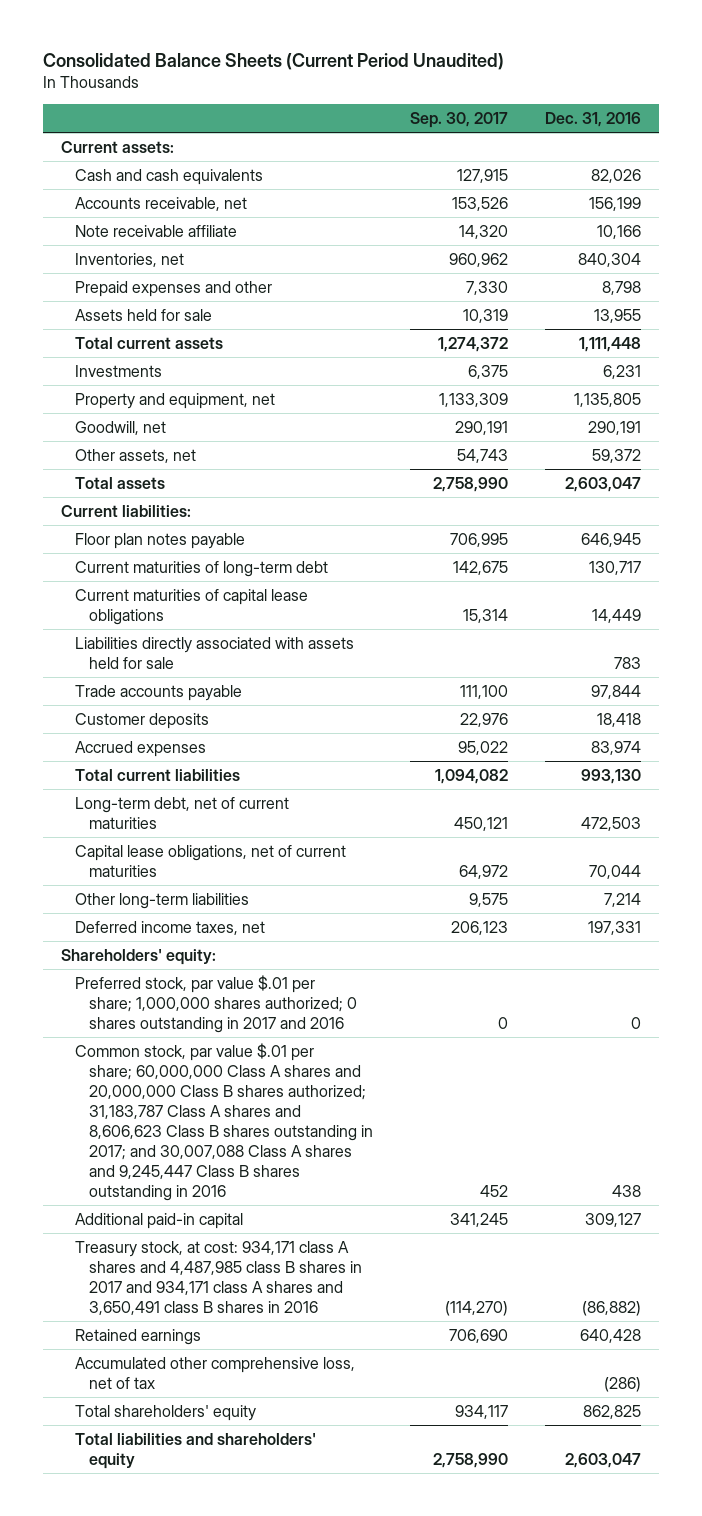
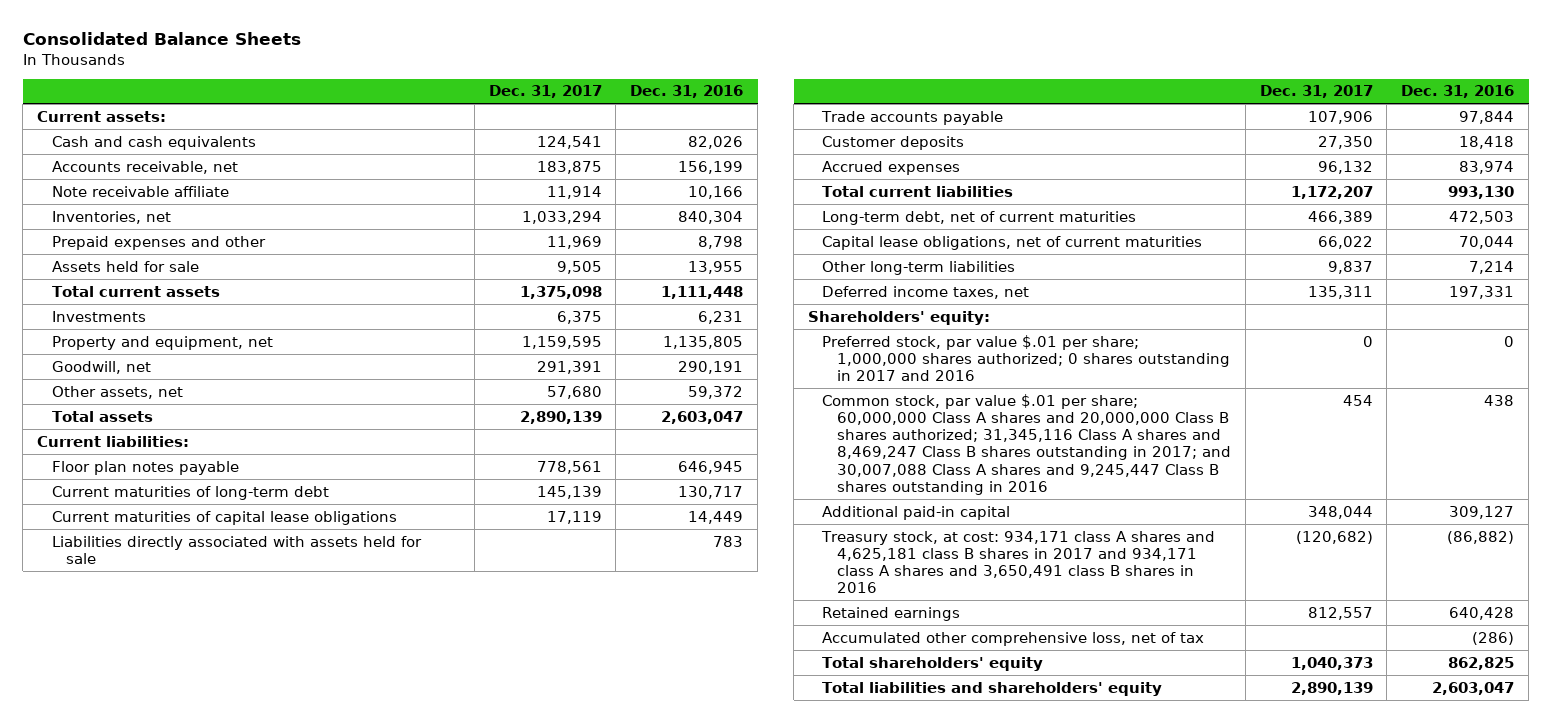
- Consolidated Balance Sheets (Current Period Unaudited)
+ Consolidated Balance Sheets
- | Sep. 30, 2017 | Dec. 31, 2016
+ | Dec. 31, 2017 | Dec. 31, 2016
- Common stock, par value $.01 per share; 60,000,000 Class A shares and 20,000,000 Class B shares authorized; 31,183,787 Class A shares and 8,606,623 Class B shares outstanding in 2017; and 30,007,088 Class A shares and 9,245,447 Class B shares outstanding in 2016 | 452 | 438
+ Common stock, par value $.01 per share; 60,000,000 Class A shares and 20,000,000 Class B shares authorized; 31,345,116 Class A shares and 8,469,247 Class B shares outstanding in 2017; and 30,007,088 Class A shares and 9,245,447 Class B shares outstanding in 2016 | 454 | 438
- Treasury stock, at cost: 934,171 class A shares and 4,487,985 class B shares in 2017 and 934,171 class A shares and 3,650,491 class B shares in 2016 | (114,270) | (86,882)
+ Treasury stock, at cost: 934,171 class A shares and 4,625,181 class B shares in 2017 and 934,171 class A shares and 3,650,491 class B shares in 2016 | (120,682) | (86,882)

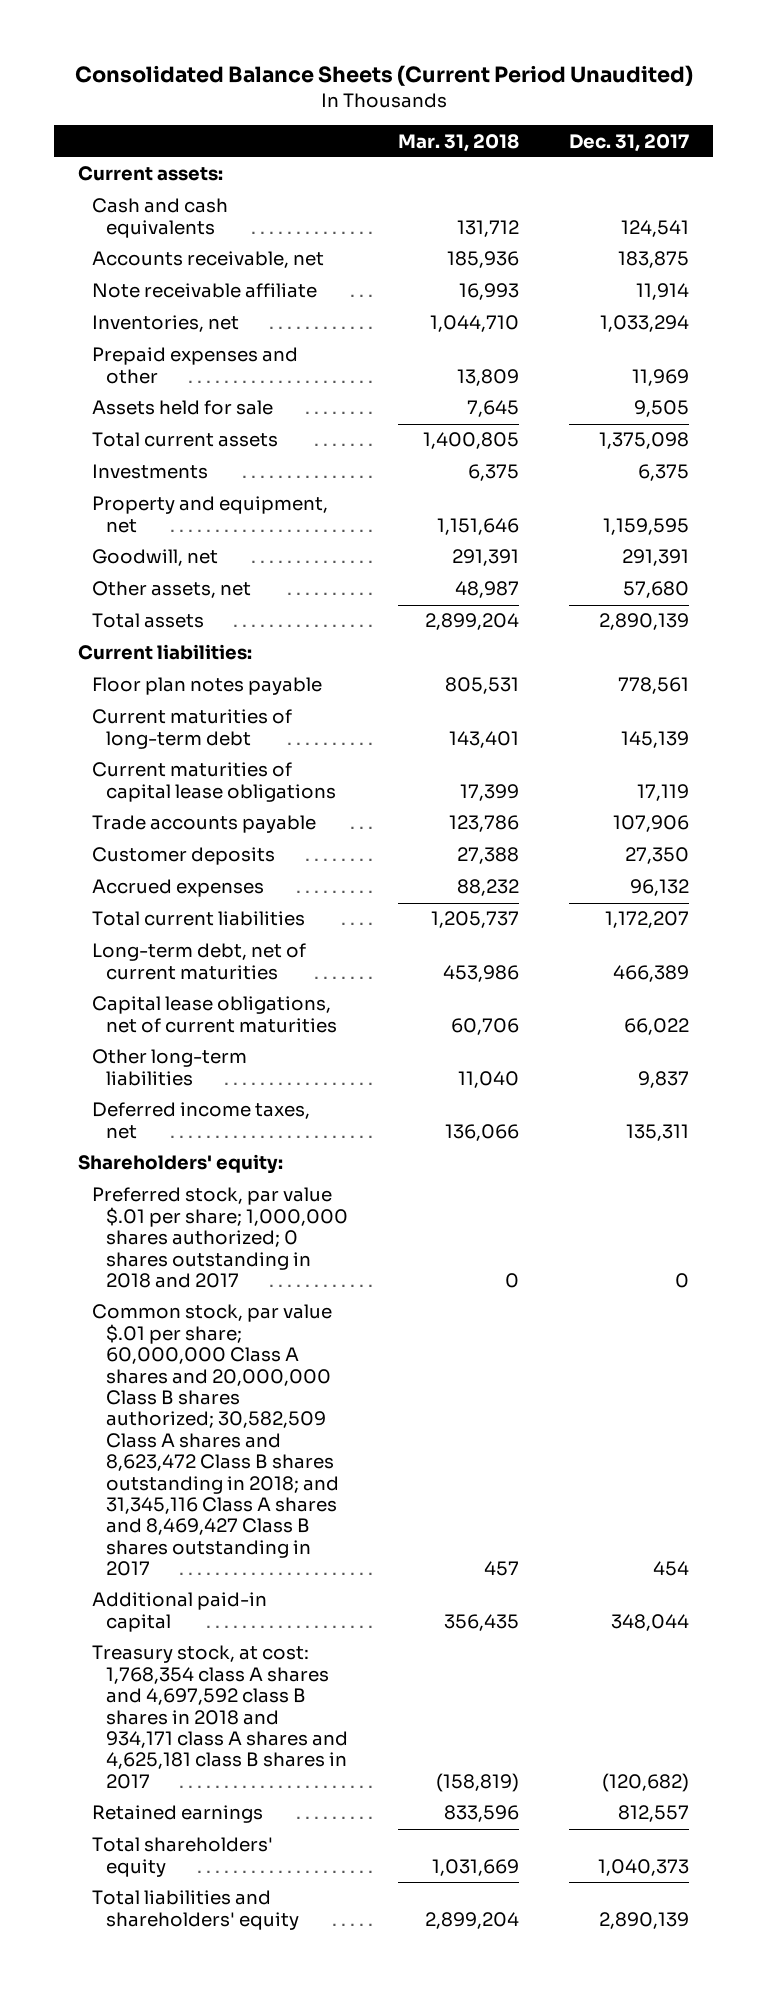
- Consolidated Balance Sheets
+ Consolidated Balance Sheets (Current Period Unaudited)
- | Dec. 31, 2017 | Dec. 31, 2016
+ | Mar. 31, 2018 | Dec. 31, 2017
- Liabilities directly associated with assets held for sale | | 783
- Preferred stock, par value $.01 per share; 1,000,000 shares authorized; 0 shares outstanding in 2017 and 2016 | 0 | 0
- Common stock, par value $.01 per share; 60,000,000 Class A shares and 20,000,000 Class B shares authorized; 31,345,116 Class A shares and 8,469,247 Class B shares outstanding in 2017; and 30,007,088 Class A shares and 9,245,447 Class B shares outstanding in 2016 | 454 | 438
+ Preferred stock, par value $.01 per share; 1,000,000 shares authorized; 0 shares outstanding in 2018 and 2017 | 0 | 0
+ Common stock, par value $.01 per share; 60,000,000 Class A shares and 20,000,000 Class B shares authorized; 30,582,509 Class A shares and 8,623,472 Class B shares outstanding in 2018; and 31,345,116 Class A shares and 8,469,427 Class B shares outstanding in 2017 | 457 | 454
- Treasury stock, at cost: 934,171 class A shares and 4,625,181 class B shares in 2017 and 934,171 class A shares and 3,650,491 class B shares in 2016 | (120,682) | (86,882)
+ Treasury stock, at cost: 1,768,354 class A shares and 4,697,592 class B shares in 2018 and 934,171 class A shares and 4,625,181 class B shares in 2017 | (158,819) | (120,682)
- Accumulated other comprehensive loss, net of tax | | (286)

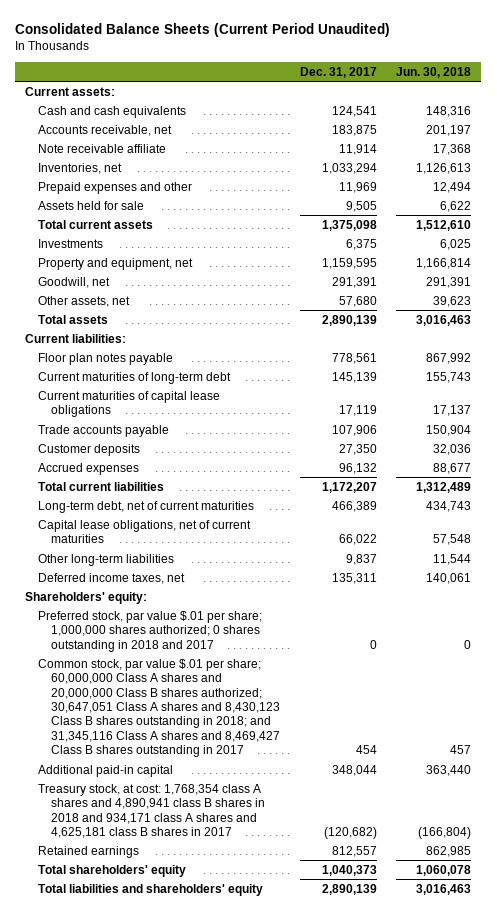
- | Mar. 31, 2018 | Dec. 31, 2017
+ | Dec. 31, 2017 | Jun. 30, 2018
- Common stock, par value $.01 per share; 60,000,000 Class A shares and 20,000,000 Class B shares authorized; 30,582,509 Class A shares and 8,623,472 Class B shares outstanding in 2018; and 31,345,116 Class A shares and 8,469,427 Class B shares outstanding in 2017 | 457 | 454
+ Common stock, par value $.01 per share; 60,000,000 Class A shares and 20,000,000 Class B shares authorized; 30,647,051 Class A shares and 8,430,123 Class B shares outstanding in 2018; and 31,345,116 Class A shares and 8,469,427 Class B shares outstanding in 2017 | 454 | 457
- Treasury stock, at cost: 1,768,354 class A shares and 4,697,592 class B shares in 2018 and 934,171 class A shares and 4,625,181 class B shares in 2017 | (158,819) | (120,682)
+ Treasury stock, at cost: 1,768,354 class A shares and 4,890,941 class B shares in 2018 and 934,171 class A shares and 4,625,181 class B shares in 2017 | (120,682) | (166,804)

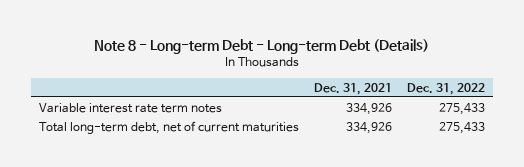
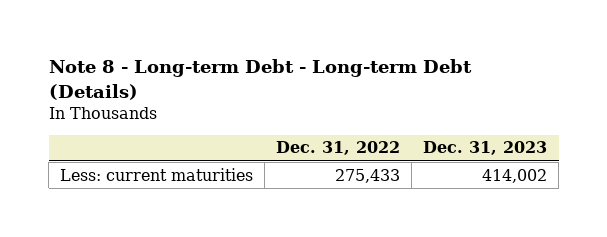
- | Dec. 31, 2021 | Dec. 31, 2022
+ | Dec. 31, 2022 | Dec. 31, 2023
- Variable interest rate term notes | 334,926 | 275,433
- Total long-term debt, net of current maturities | 334,926 | 275,433
+ Less: current maturities | 275,433 | 414,002

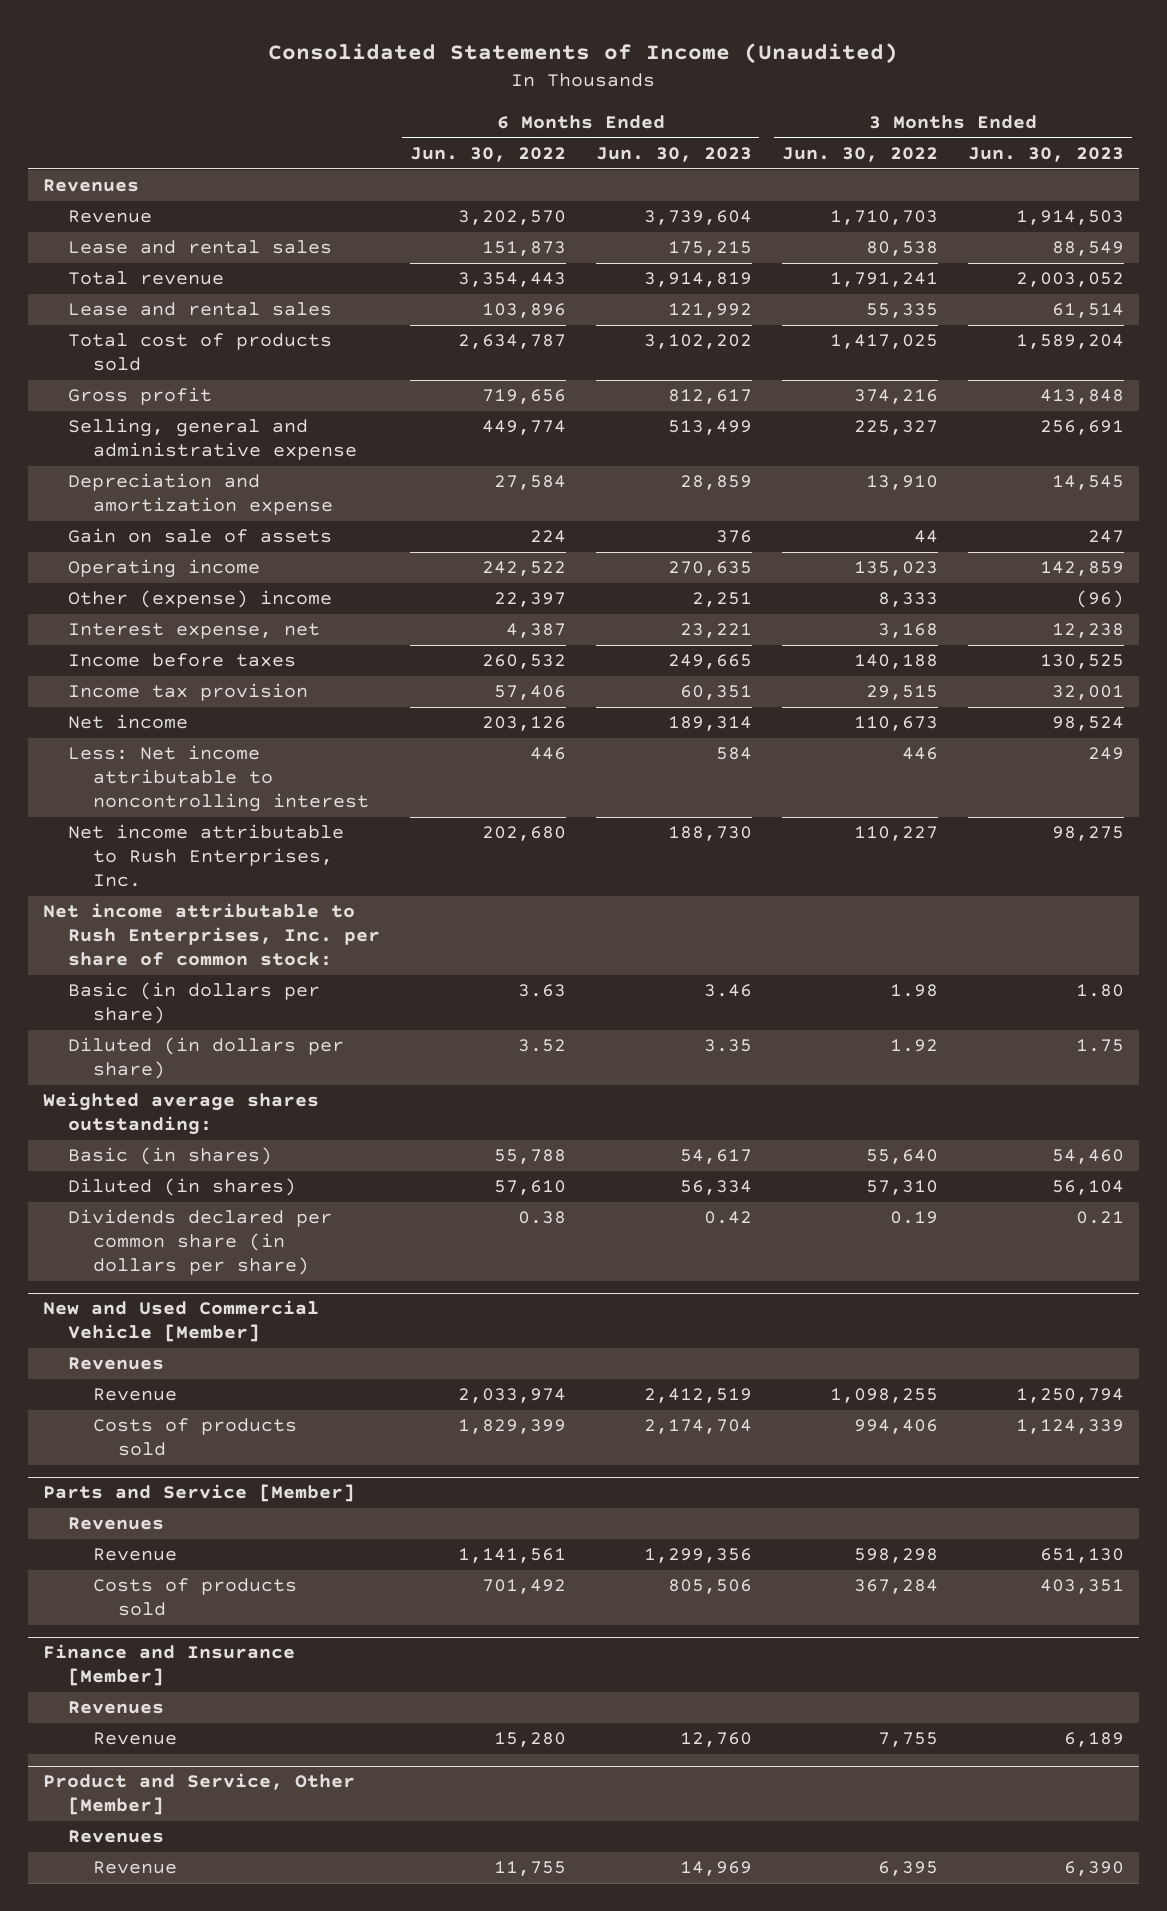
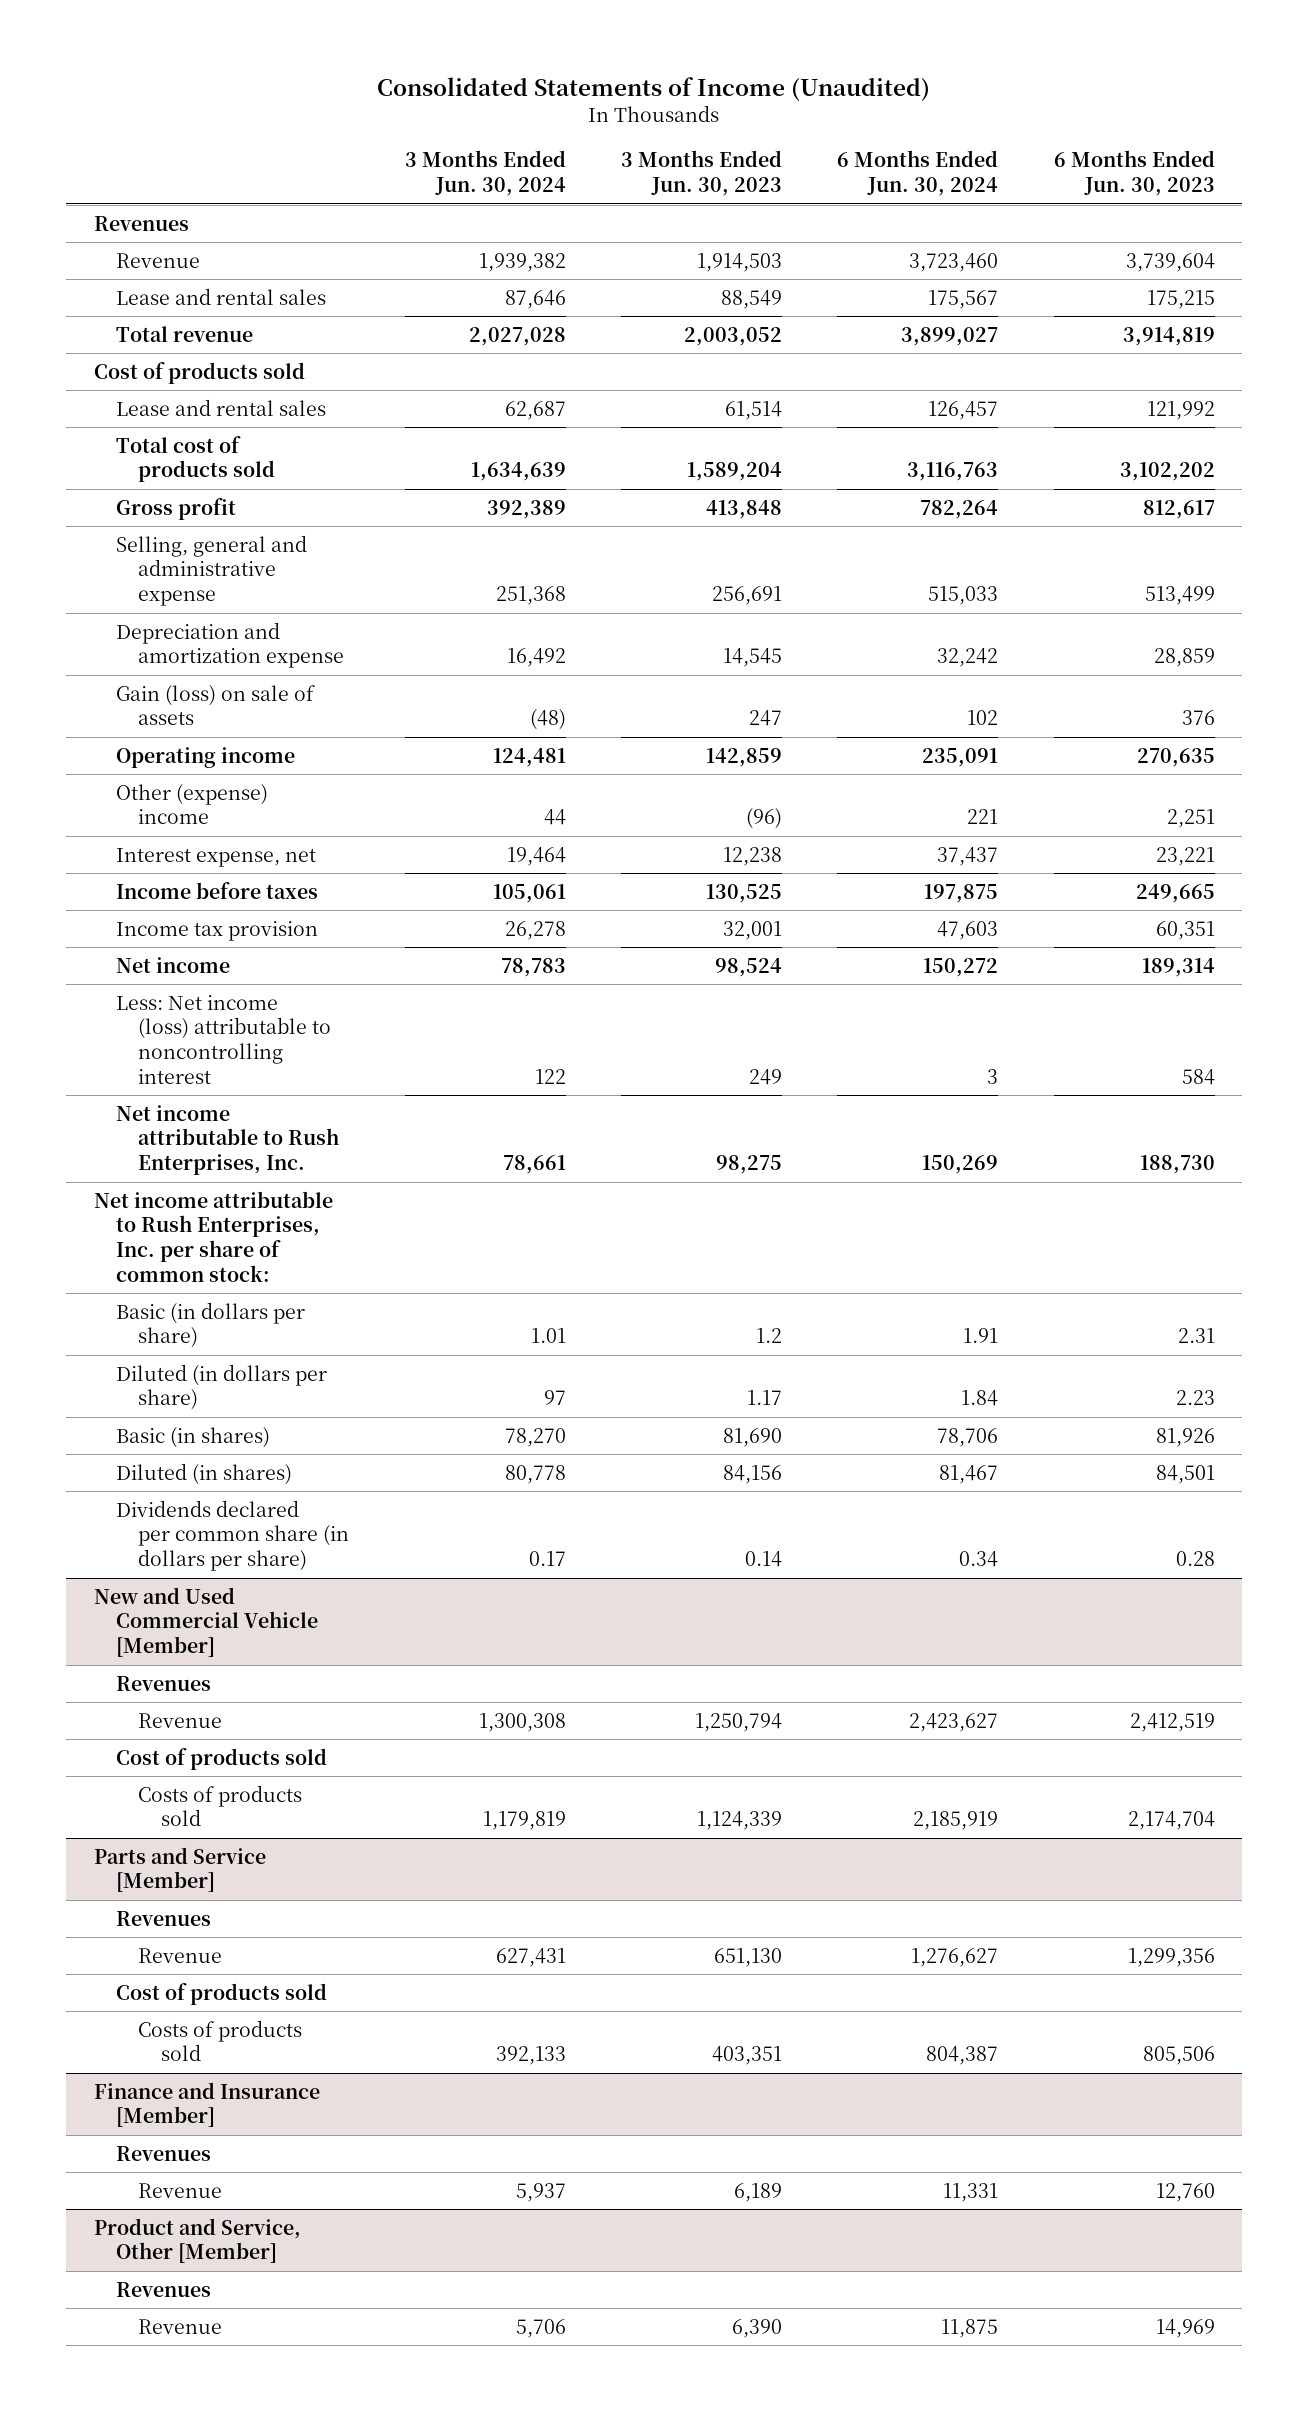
- | 6 Months Ended Jun. 30, 2022 | 6 Months Ended Jun. 30, 2023 | 3 Months Ended Jun. 30, 2022 | 3 Months Ended Jun. 30, 2023
+ | 3 Months Ended Jun. 30, 2024 | 3 Months Ended Jun. 30, 2023 | 6 Months Ended Jun. 30, 2024 | 6 Months Ended Jun. 30, 2023
+ Cost of products sold
- Gain on sale of assets | 224 | 376 | 44 | 247
+ Gain (loss) on sale of assets | (48) | 247 | 102 | 376
- Less: Net income attributable to noncontrolling interest | 446 | 584 | 446 | 249
+ Less: Net income (loss) attributable to noncontrolling interest | 122 | 249 | 3 | 584
- Basic (in dollars per share) | 3.63 | 3.46 | 1.98 | 1.80
- Diluted (in dollars per share) | 3.52 | 3.35 | 1.92 | 1.75
- Weighted average shares outstanding:
- Basic (in shares) | 55,788 | 54,617 | 55,640 | 54,460
- Diluted (in shares) | 57,610 | 56,334 | 57,310 | 56,104
- Dividends declared per common share (in dollars per share) | 0.38 | 0.42 | 0.19 | 0.21
+ Basic (in dollars per share) | 1.01 | 1.2 | 1.91 | 2.31
+ Diluted (in dollars per share) | 97 | 1.17 | 1.84 | 2.23
+ Basic (in shares) | 78,270 | 81,690 | 78,706 | 81,926
+ Diluted (in shares) | 80,778 | 84,156 | 81,467 | 84,501
+ Dividends declared per common share (in dollars per share) | 0.17 | 0.14 | 0.34 | 0.28
@ New and Used Commercial Vehicle [Member]
+ Cost of products sold
@ Parts and Service [Member]
+ Cost of products sold

